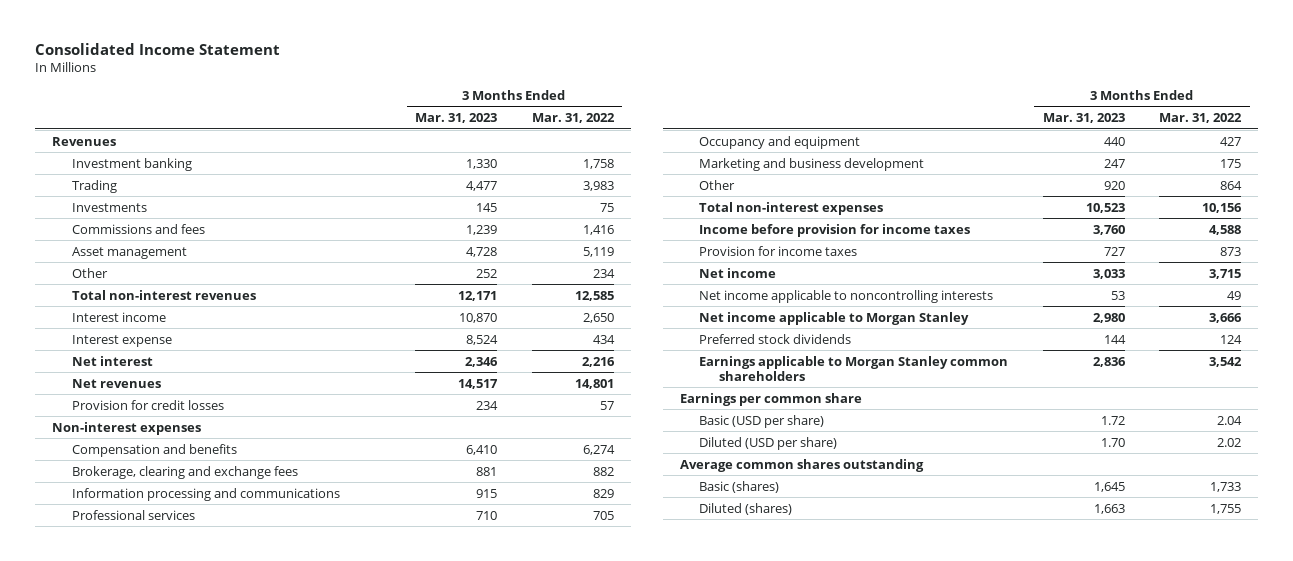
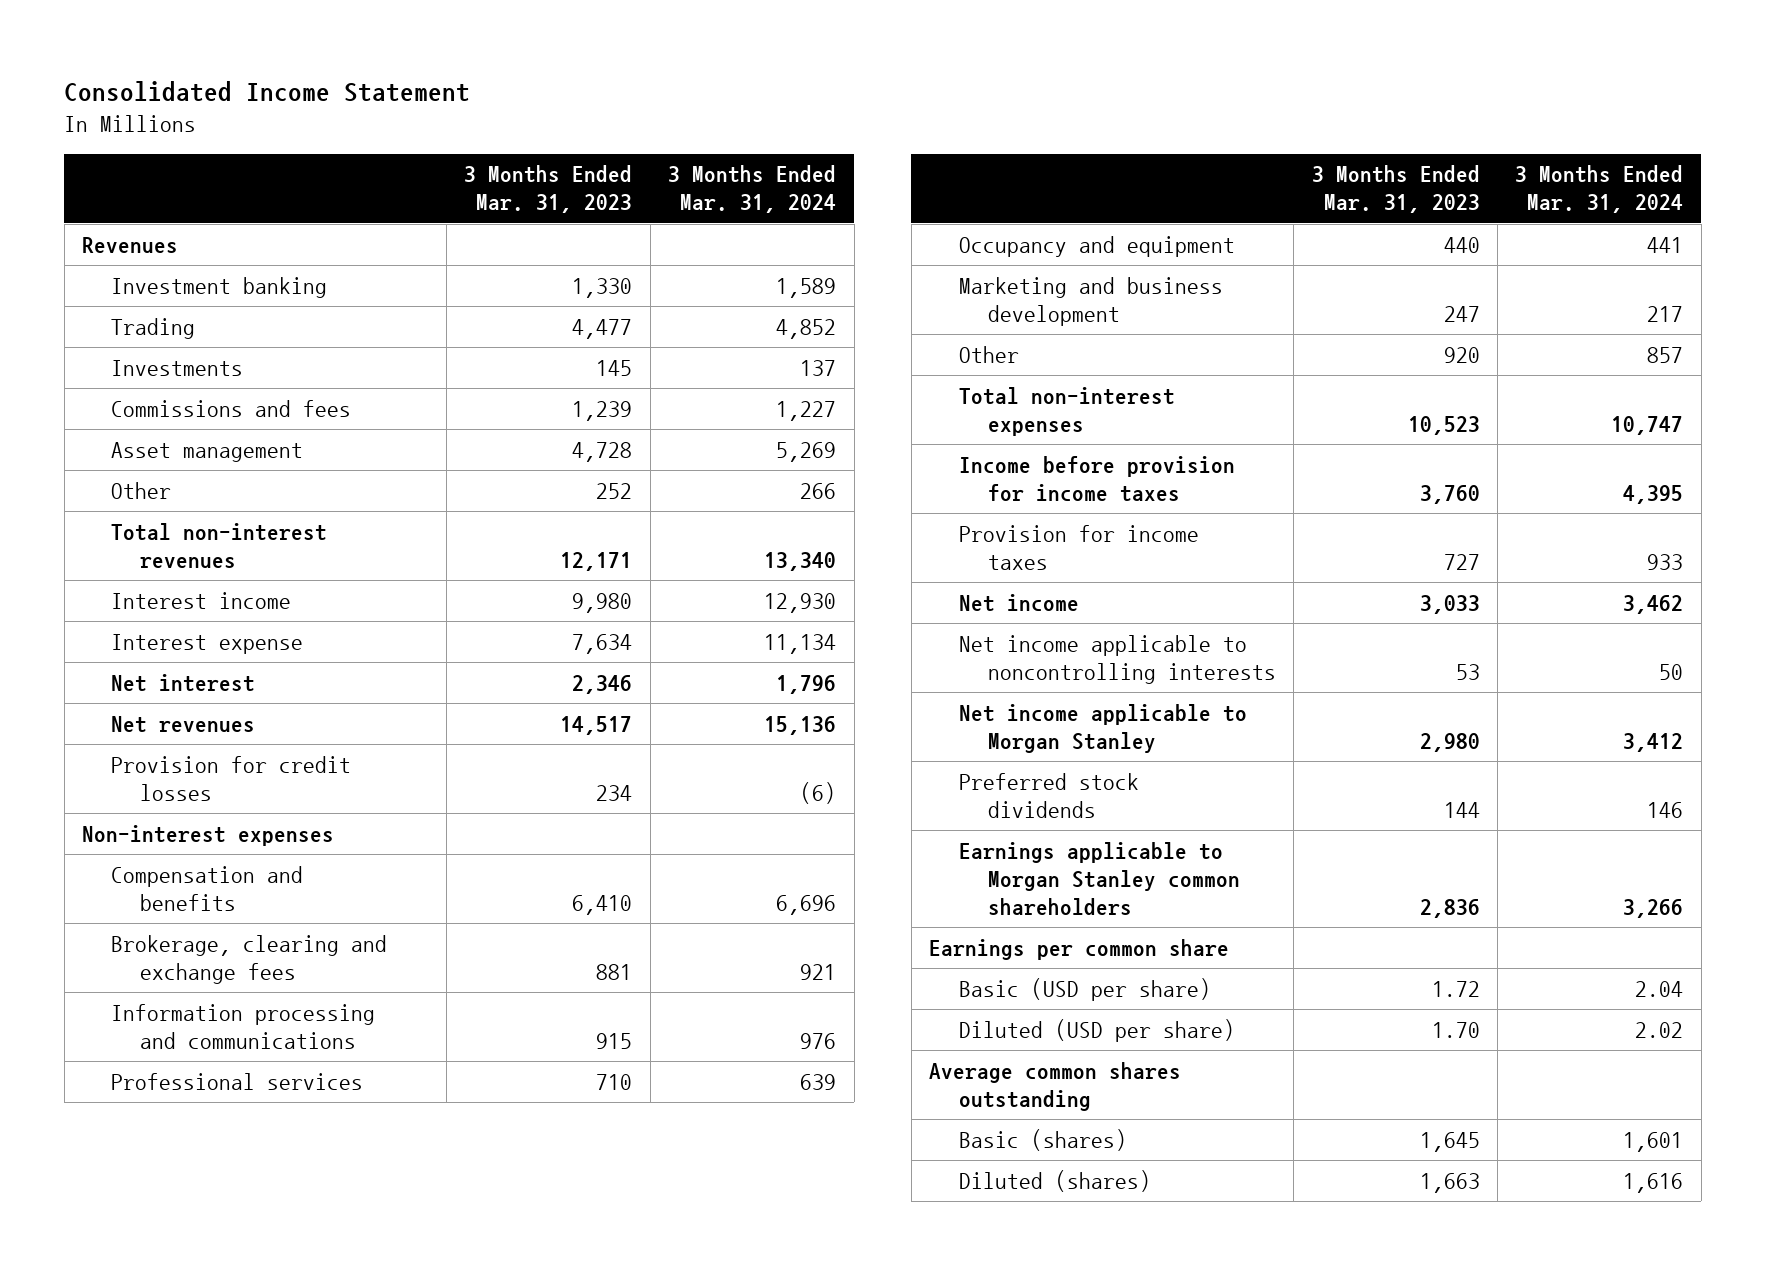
- | 3 Months Ended Mar. 31, 2023 | 3 Months Ended Mar. 31, 2022
+ | 3 Months Ended Mar. 31, 2023 | 3 Months Ended Mar. 31, 2024
- Interest income | 10,870 | 2,650
- Interest expense | 8,524 | 434
+ Interest income | 9,980 | 12,930
+ Interest expense | 7,634 | 11,134

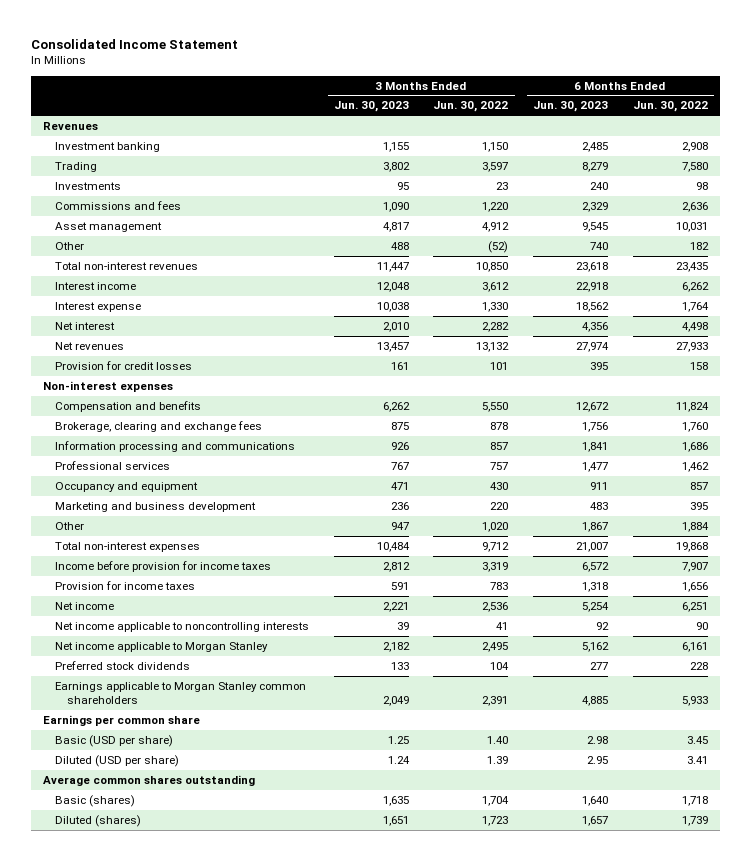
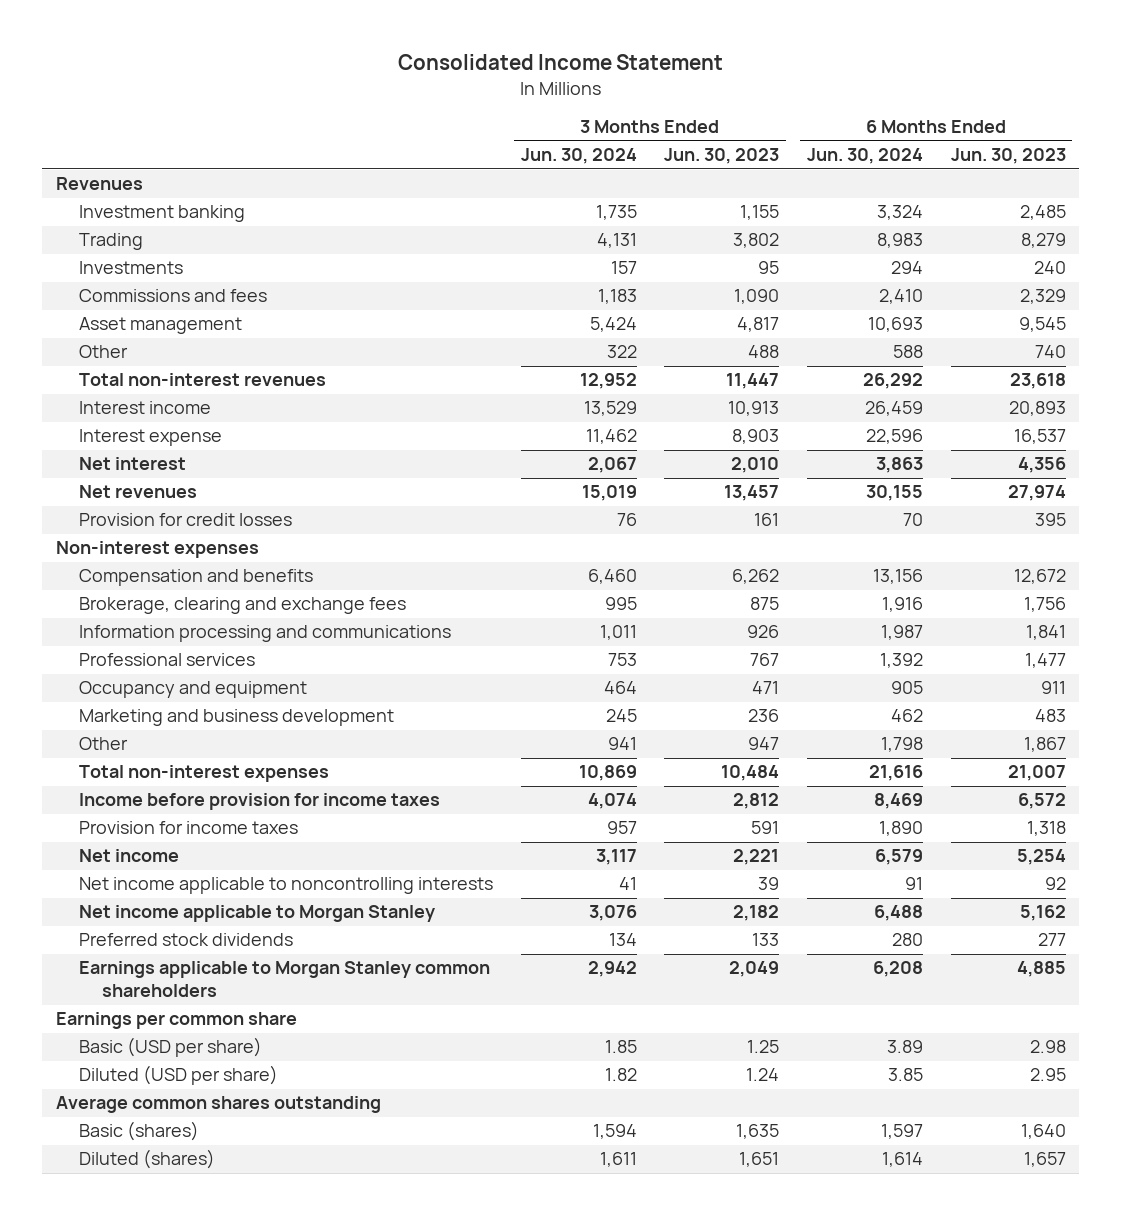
- | 3 Months Ended Jun. 30, 2023 | 3 Months Ended Jun. 30, 2022 | 6 Months Ended Jun. 30, 2023 | 6 Months Ended Jun. 30, 2022
+ | 3 Months Ended Jun. 30, 2024 | 3 Months Ended Jun. 30, 2023 | 6 Months Ended Jun. 30, 2024 | 6 Months Ended Jun. 30, 2023
- Interest income | 12,048 | 3,612 | 22,918 | 6,262
- Interest expense | 10,038 | 1,330 | 18,562 | 1,764
+ Interest income | 13,529 | 10,913 | 26,459 | 20,893
+ Interest expense | 11,462 | 8,903 | 22,596 | 16,537

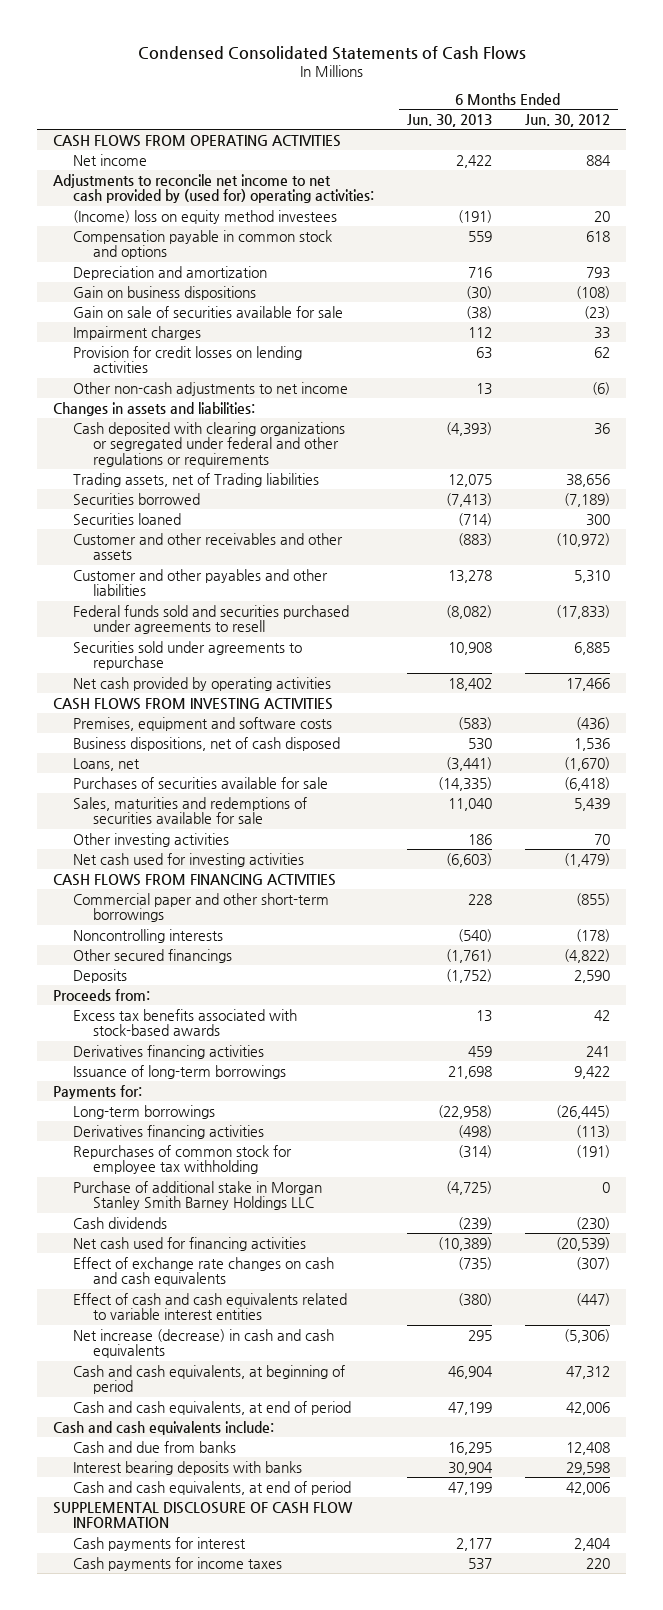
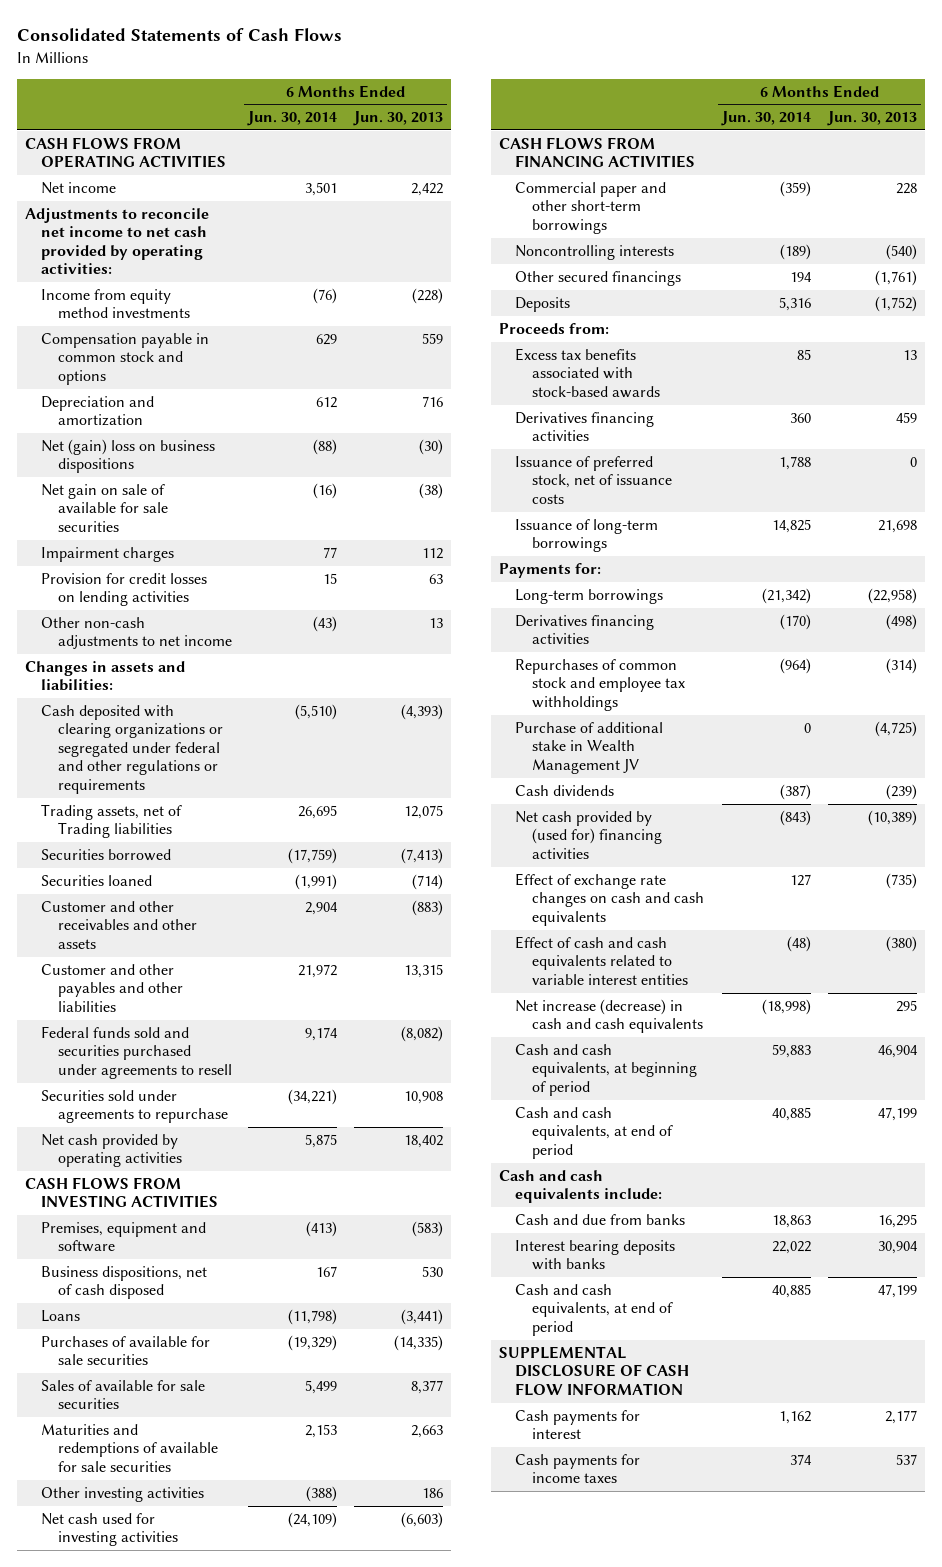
- Condensed Consolidated Statements of Cash Flows
+ Consolidated Statements of Cash Flows
- | 6 Months Ended Jun. 30, 2013 | 6 Months Ended Jun. 30, 2012
+ | 6 Months Ended Jun. 30, 2014 | 6 Months Ended Jun. 30, 2013
- Adjustments to reconcile net income to net cash provided by (used for) operating activities:
- (Income) loss on equity method investees | (191) | 20
+ Adjustments to reconcile net income to net cash provided by operating activities:
+ Income from equity method investments | (76) | (228)
- Gain on business dispositions | (30) | (108)
- Gain on sale of securities available for sale | (38) | (23)
+ Net (gain) loss on business dispositions | (88) | (30)
+ Net gain on sale of available for sale securities | (16) | (38)
- Customer and other payables and other liabilities | 13,278 | 5,310
+ Customer and other payables and other liabilities | 21,972 | 13,315
- Premises, equipment and software costs | (583) | (436)
+ Premises, equipment and software | (413) | (583)
- Loans, net | (3,441) | (1,670)
- Purchases of securities available for sale | (14,335) | (6,418)
- Sales, maturities and redemptions of securities available for sale | 11,040 | 5,439
+ Loans | (11,798) | (3,441)
+ Purchases of available for sale securities | (19,329) | (14,335)
+ Sales of available for sale securities | 5,499 | 8,377
+ Maturities and redemptions of available for sale securities | 2,153 | 2,663
+ Issuance of preferred stock, net of issuance costs | 1,788 | 0
- Repurchases of common stock for employee tax withholding | (314) | (191)
- Purchase of additional stake in Morgan Stanley Smith Barney Holdings LLC | (4,725) | 0
+ Repurchases of common stock and employee tax withholdings | (964) | (314)
+ Purchase of additional stake in Wealth Management JV | 0 | (4,725)
- Net cash used for financing activities | (10,389) | (20,539)
+ Net cash provided by (used for) financing activities | (843) | (10,389)

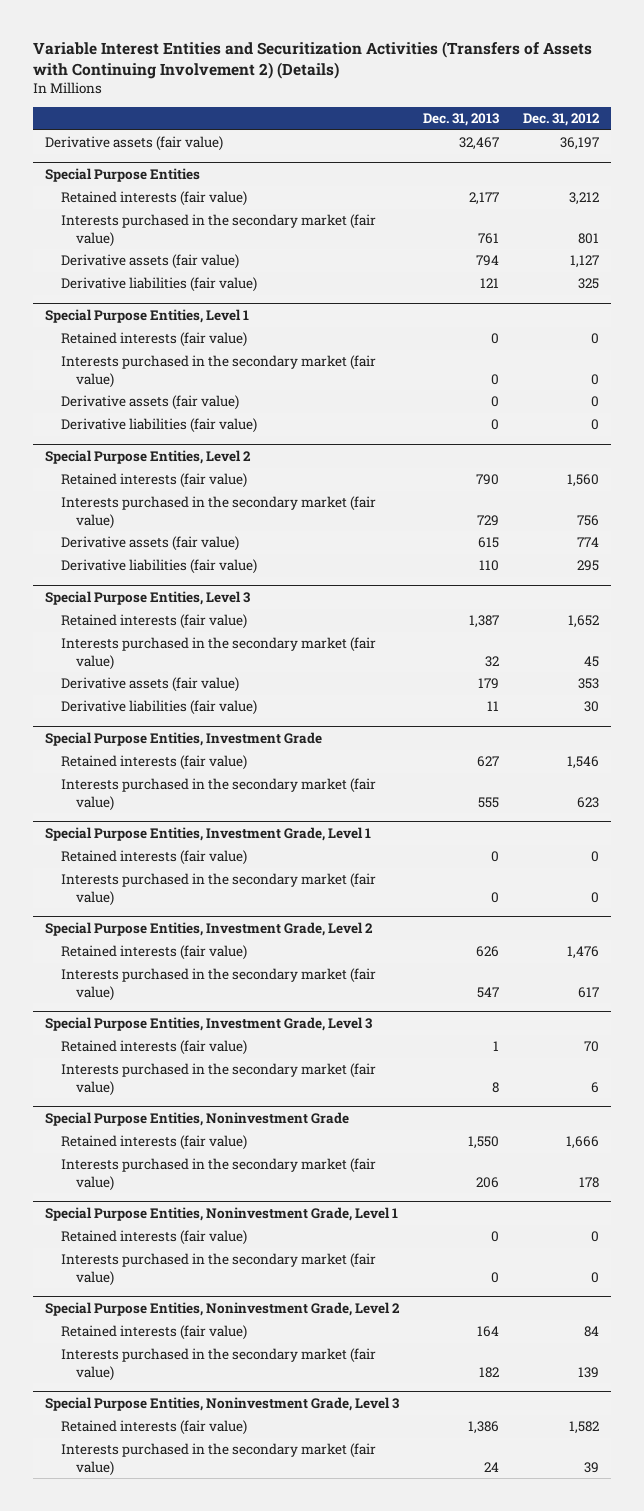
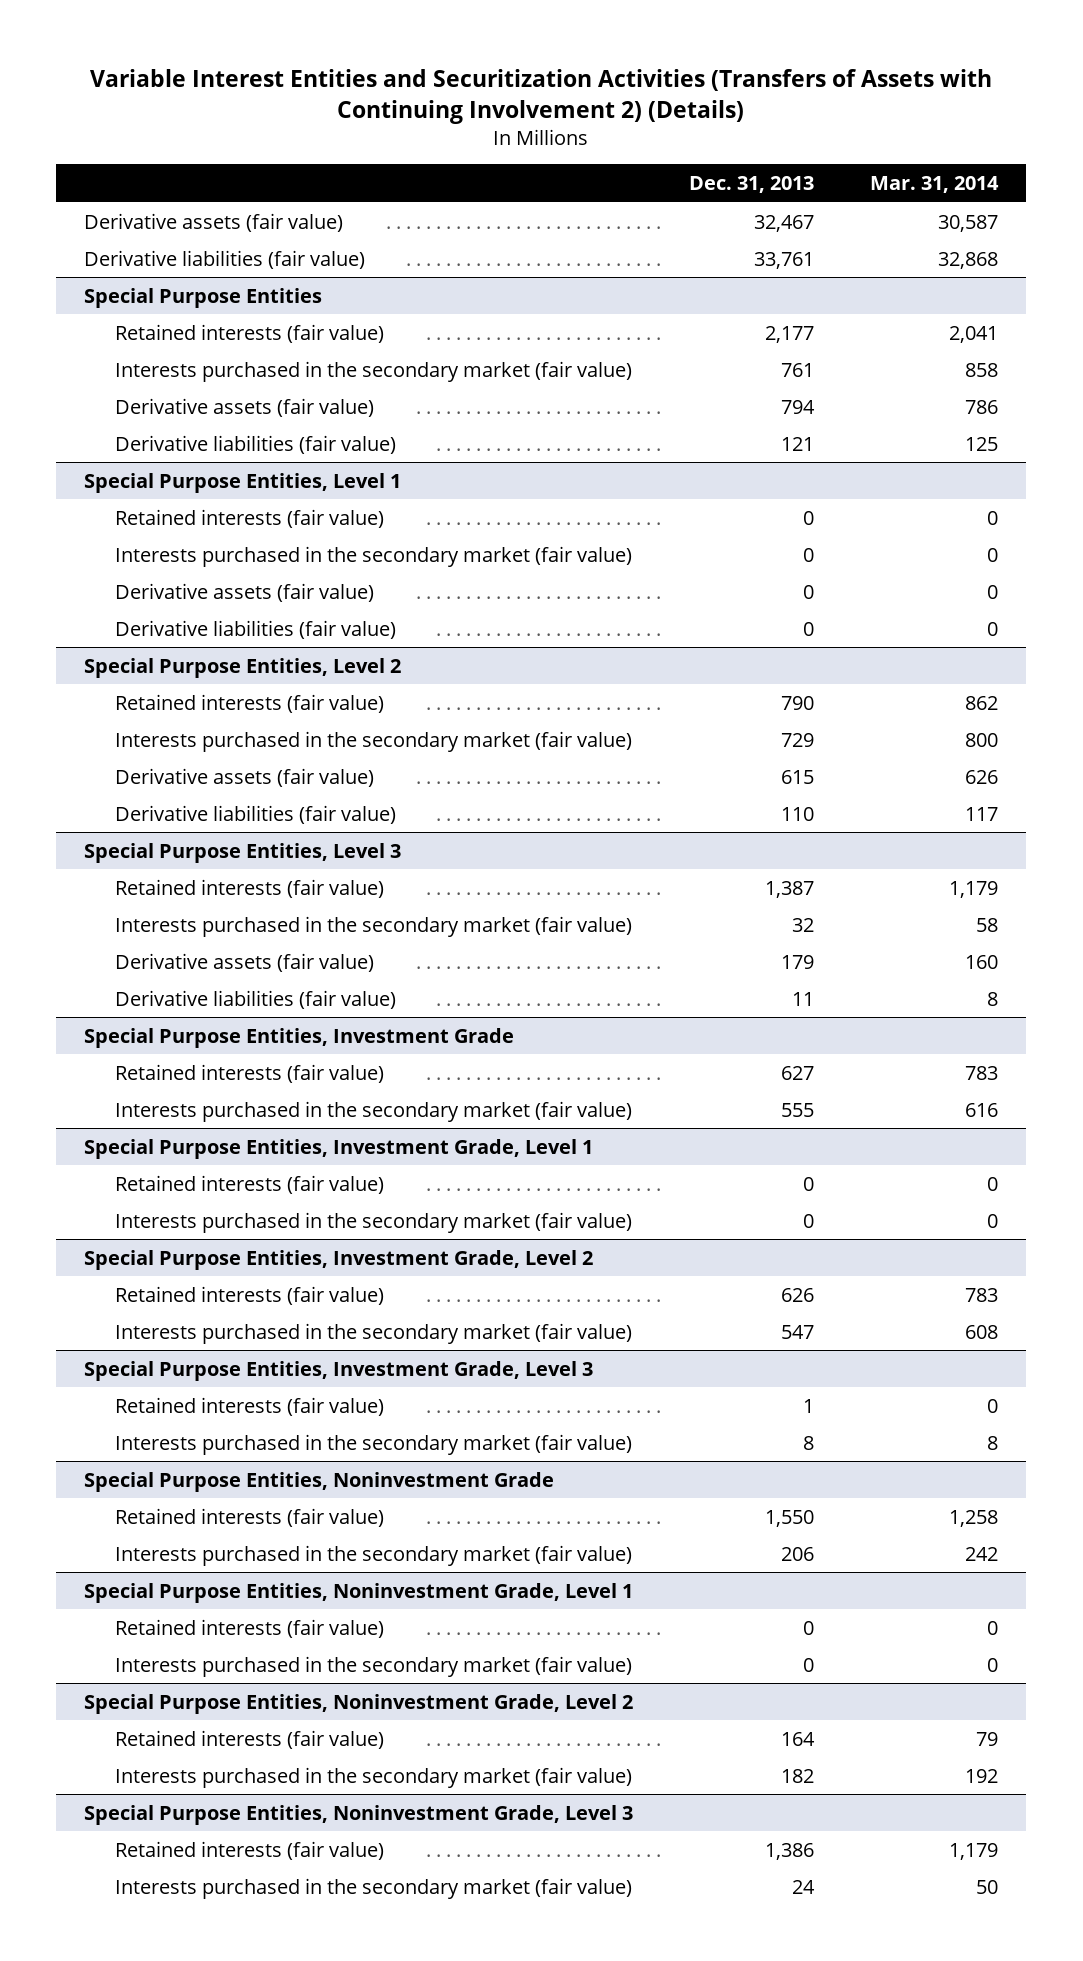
- | Dec. 31, 2013 | Dec. 31, 2012
+ | Dec. 31, 2013 | Mar. 31, 2014
+ Derivative liabilities (fair value) | 33,761 | 32,868

